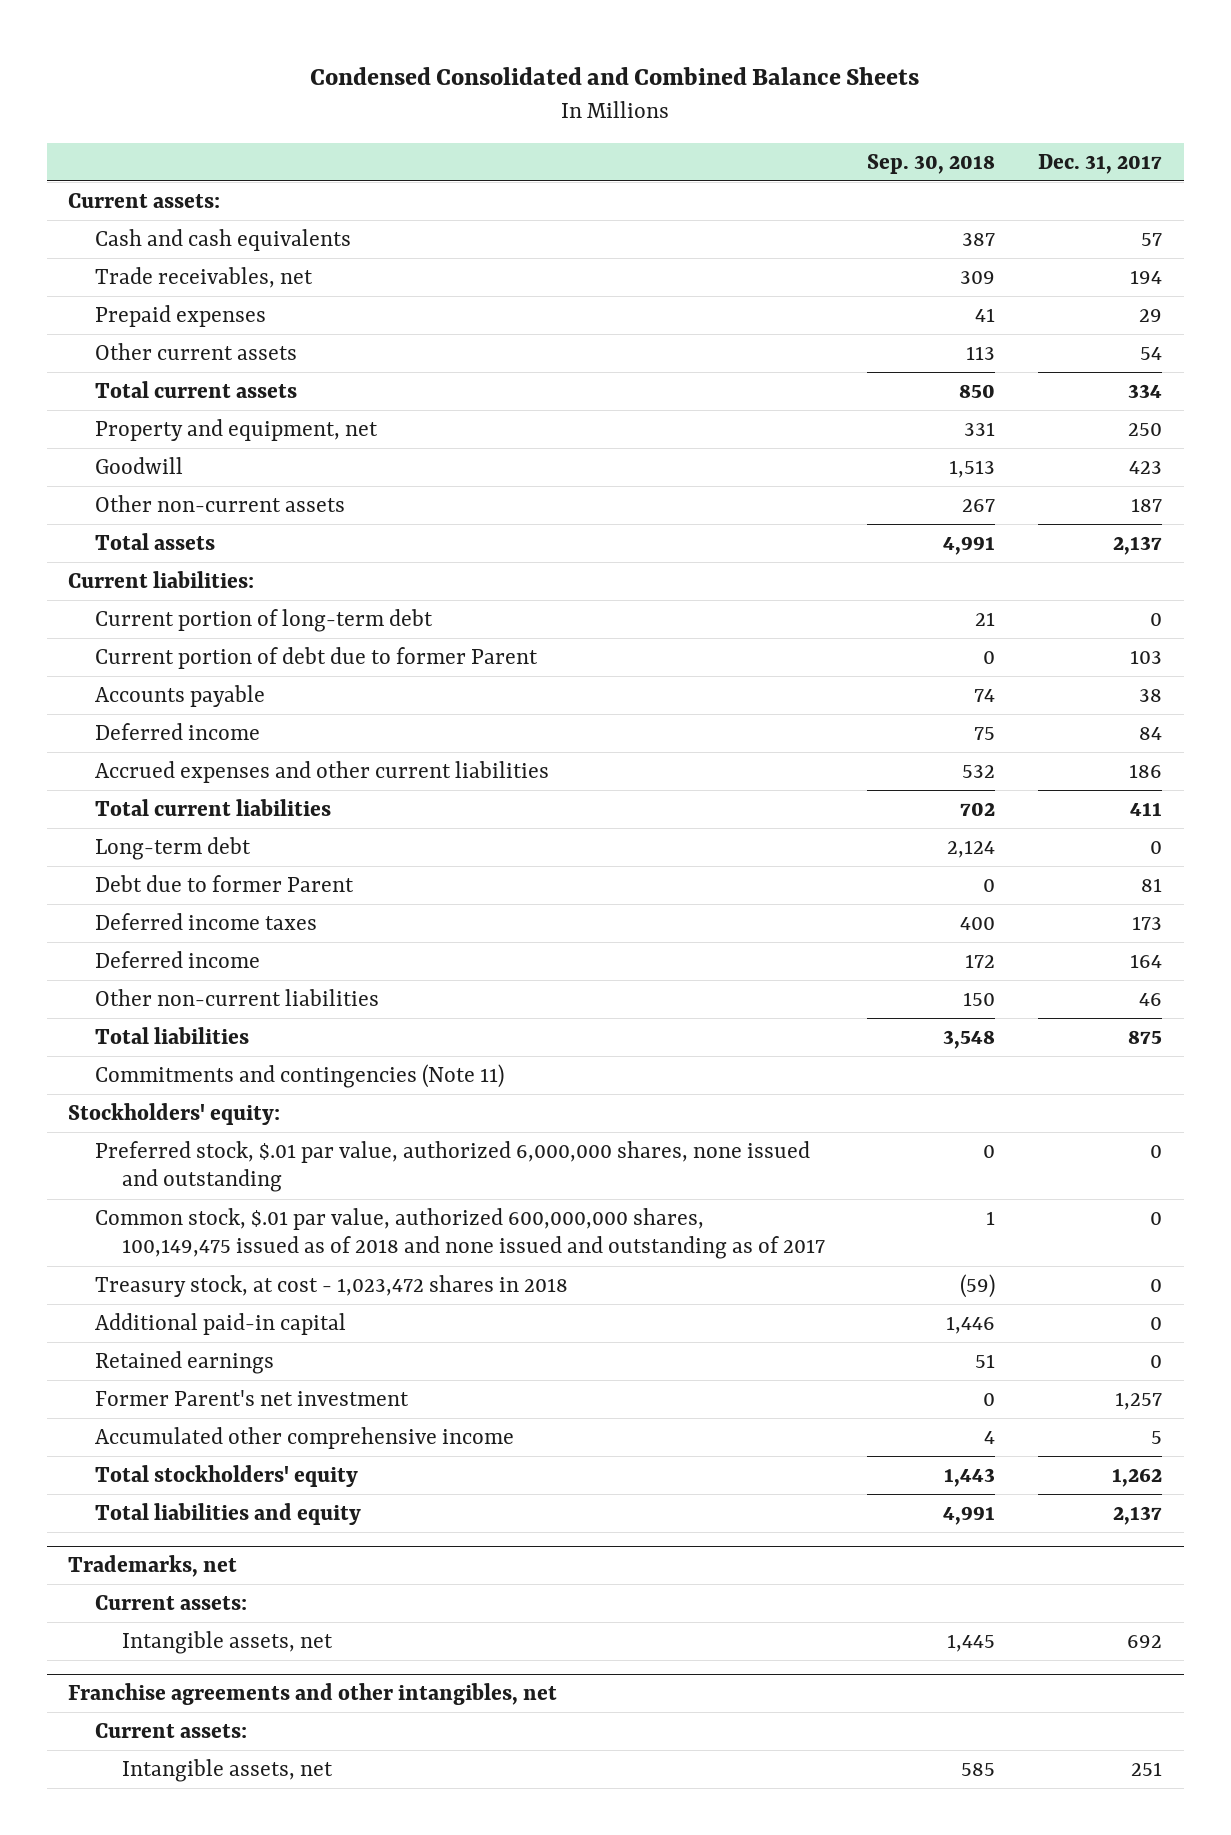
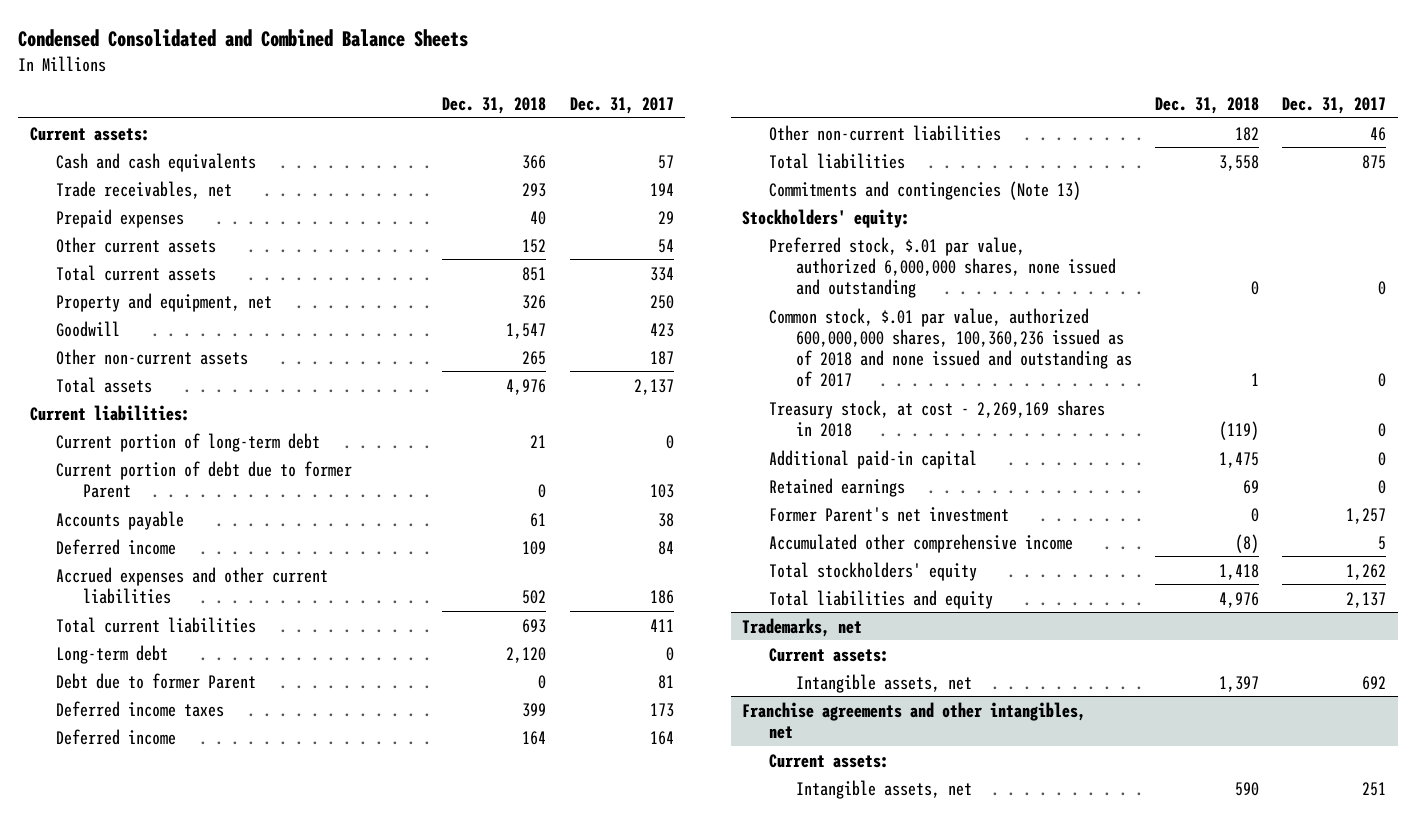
- | Sep. 30, 2018 | Dec. 31, 2017
+ | Dec. 31, 2018 | Dec. 31, 2017
- Commitments and contingencies (Note 11)
+ Commitments and contingencies (Note 13)
- Common stock, $.01 par value, authorized 600,000,000 shares, 100,149,475 issued as of 2018 and none issued and outstanding as of 2017 | 1 | 0
- Treasury stock, at cost - 1,023,472 shares in 2018 | (59) | 0
+ Common stock, $.01 par value, authorized 600,000,000 shares, 100,360,236 issued as of 2018 and none issued and outstanding as of 2017 | 1 | 0
+ Treasury stock, at cost - 2,269,169 shares in 2018 | (119) | 0

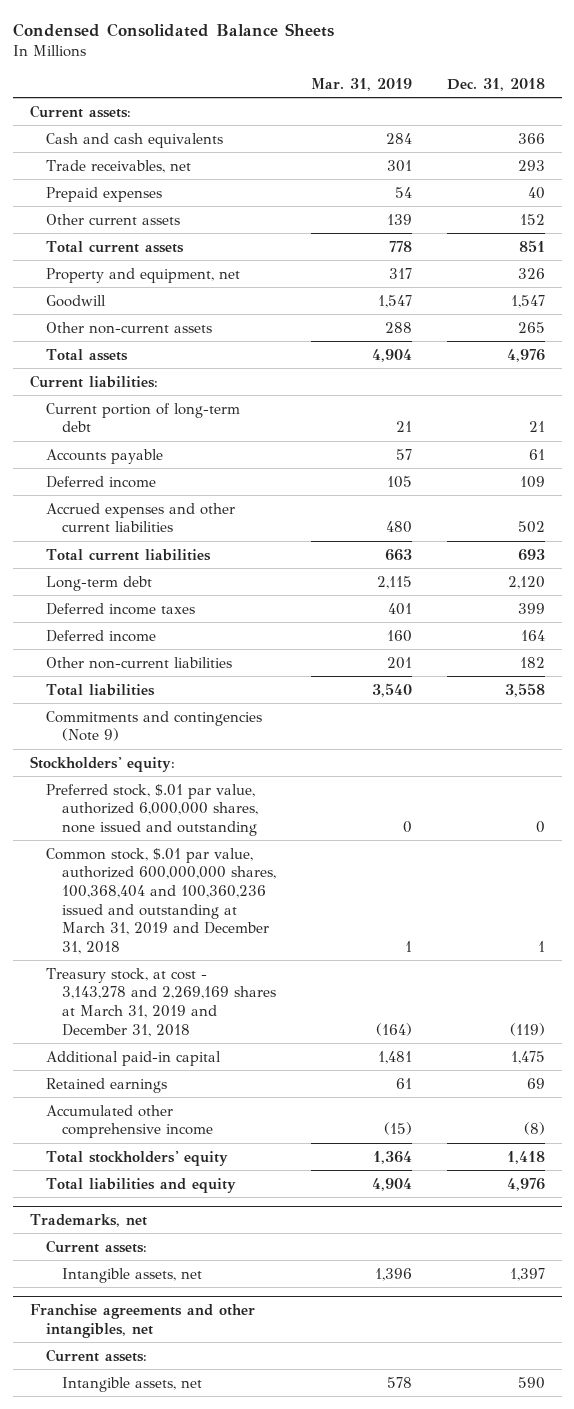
- Condensed Consolidated and Combined Balance Sheets
+ Condensed Consolidated Balance Sheets
- | Dec. 31, 2018 | Dec. 31, 2017
+ | Mar. 31, 2019 | Dec. 31, 2018
- Current portion of debt due to former Parent | 0 | 103
- Debt due to former Parent | 0 | 81
- Commitments and contingencies (Note 13)
+ Commitments and contingencies (Note 9)
- Common stock, $.01 par value, authorized 600,000,000 shares, 100,360,236 issued as of 2018 and none issued and outstanding as of 2017 | 1 | 0
- Treasury stock, at cost - 2,269,169 shares in 2018 | (119) | 0
+ Common stock, $.01 par value, authorized 600,000,000 shares, 100,368,404 and 100,360,236 issued and outstanding at March 31, 2019 and December 31, 2018 | 1 | 1
+ Treasury stock, at cost - 3,143,278 and 2,269,169 shares at March 31, 2019 and December 31, 2018 | (164) | (119)
- Former Parent's net investment | 0 | 1,257

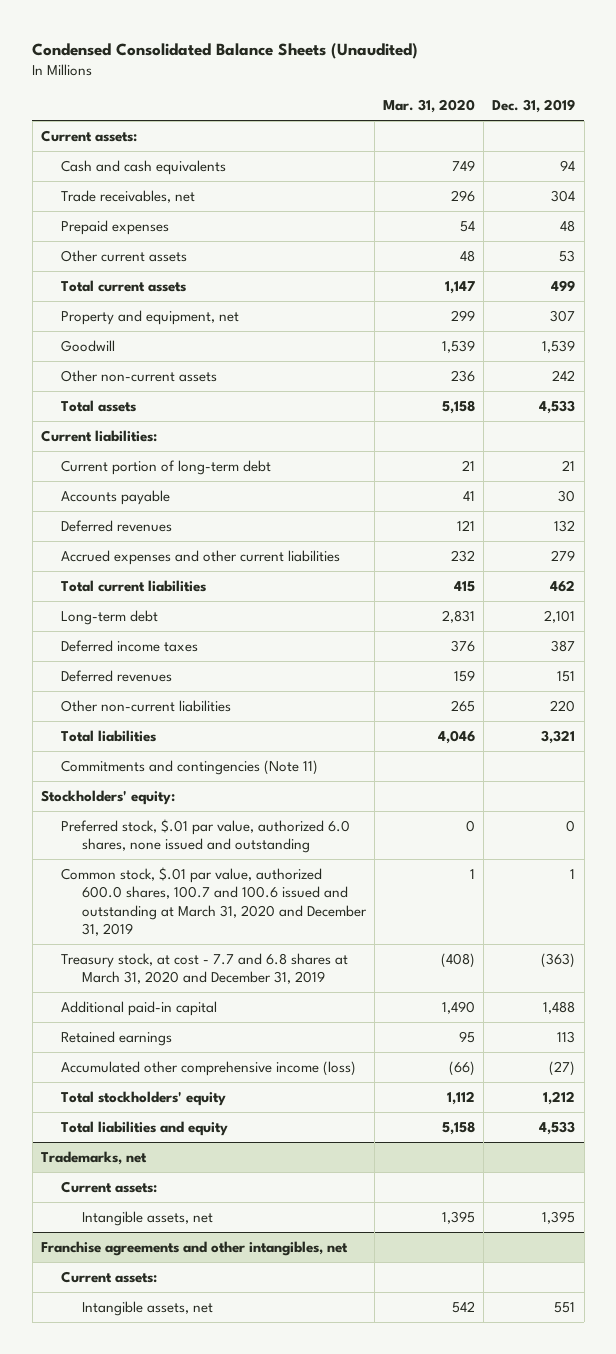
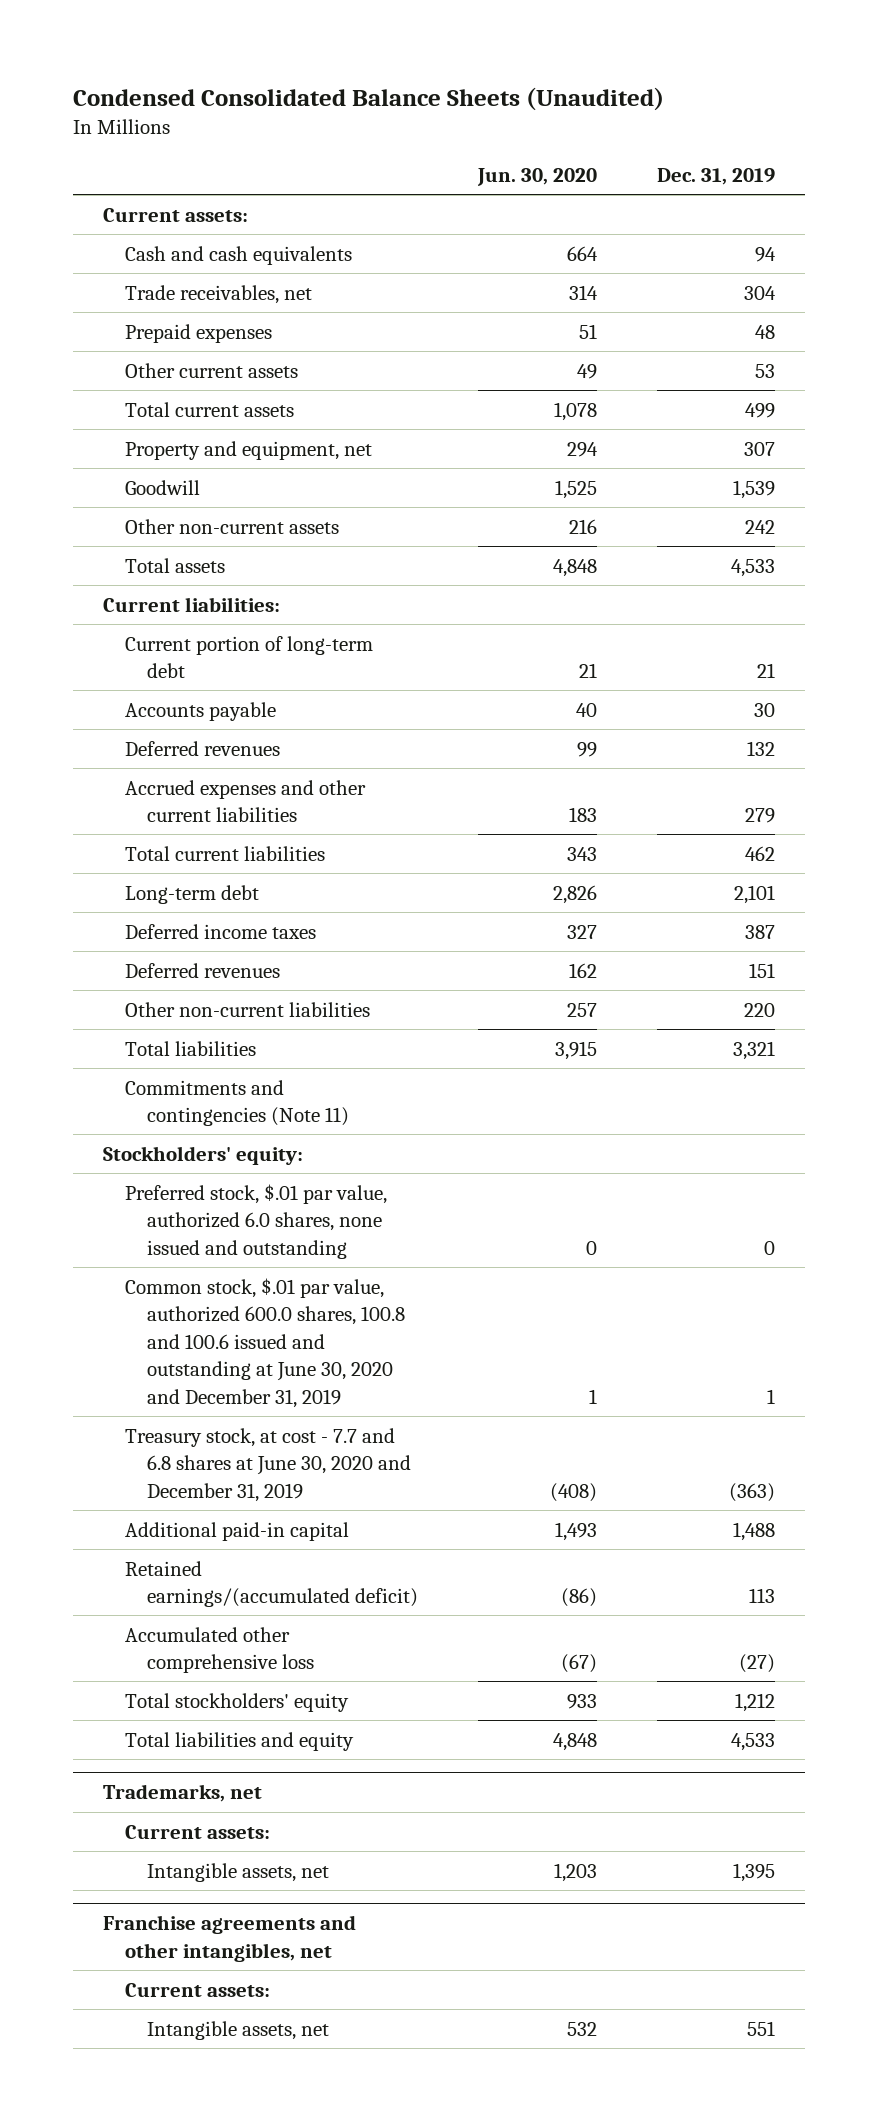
- | Mar. 31, 2020 | Dec. 31, 2019
+ | Jun. 30, 2020 | Dec. 31, 2019
- Common stock, $.01 par value, authorized 600.0 shares, 100.7 and 100.6 issued and outstanding at March 31, 2020 and December 31, 2019 | 1 | 1
- Treasury stock, at cost - 7.7 and 6.8 shares at March 31, 2020 and December 31, 2019 | (408) | (363)
+ Common stock, $.01 par value, authorized 600.0 shares, 100.8 and 100.6 issued and outstanding at June 30, 2020 and December 31, 2019 | 1 | 1
+ Treasury stock, at cost - 7.7 and 6.8 shares at June 30, 2020 and December 31, 2019 | (408) | (363)
- Retained earnings | 95 | 113
- Accumulated other comprehensive income (loss) | (66) | (27)
+ Retained earnings/(accumulated deficit) | (86) | 113
+ Accumulated other comprehensive loss | (67) | (27)

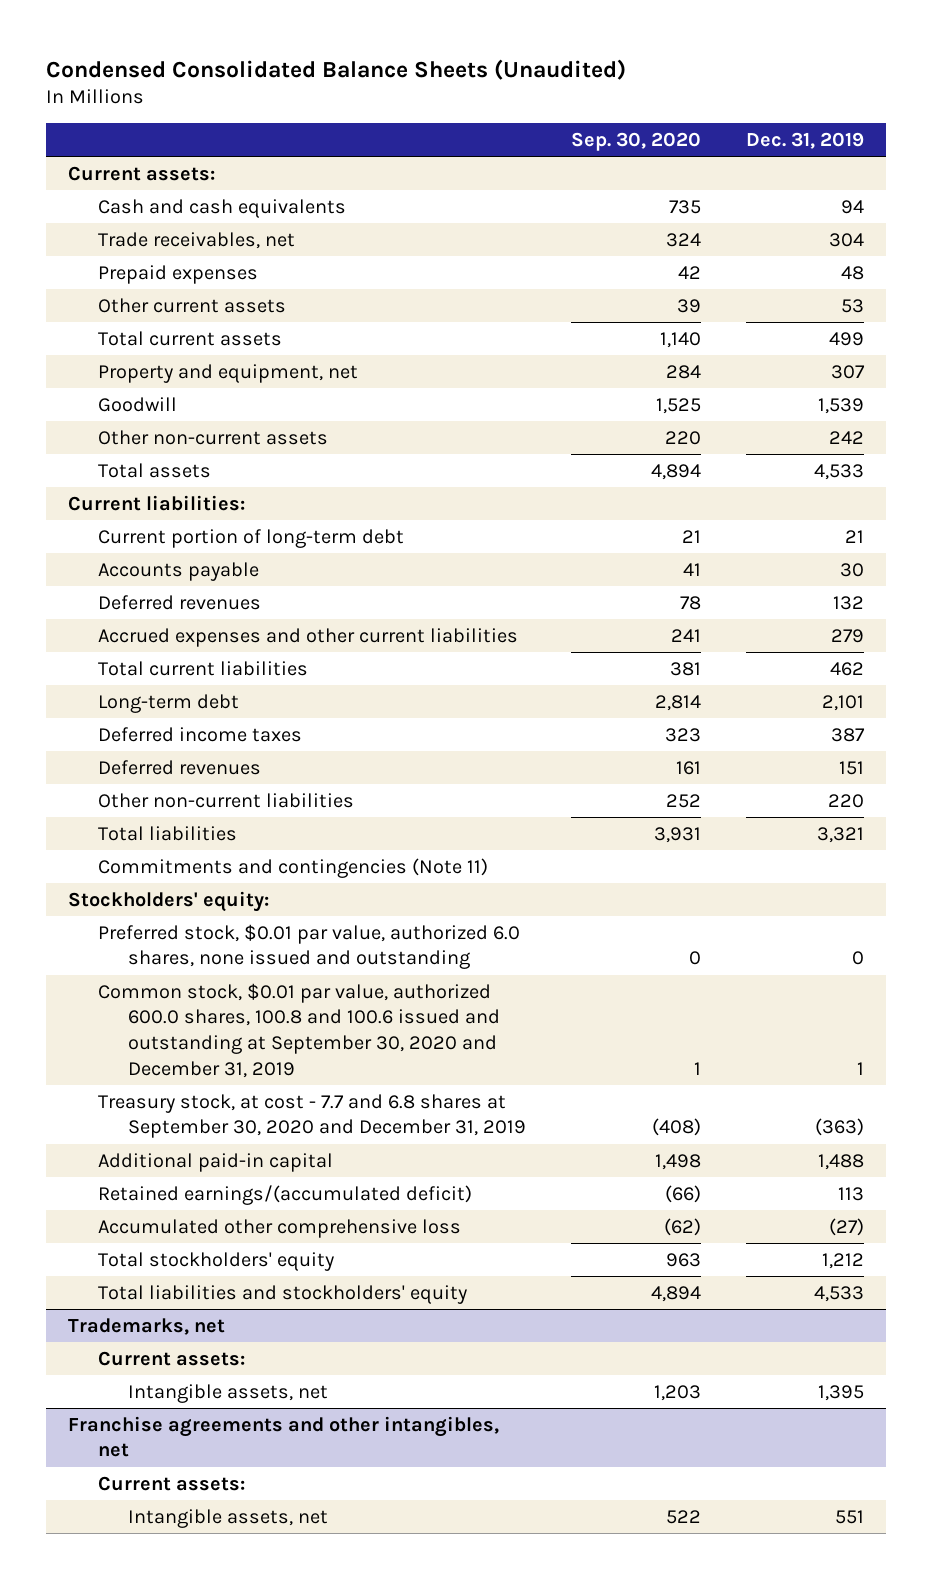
- | Jun. 30, 2020 | Dec. 31, 2019
+ | Sep. 30, 2020 | Dec. 31, 2019
- Preferred stock, $.01 par value, authorized 6.0 shares, none issued and outstanding | 0 | 0
- Common stock, $.01 par value, authorized 600.0 shares, 100.8 and 100.6 issued and outstanding at June 30, 2020 and December 31, 2019 | 1 | 1
- Treasury stock, at cost - 7.7 and 6.8 shares at June 30, 2020 and December 31, 2019 | (408) | (363)
+ Preferred stock, $0.01 par value, authorized 6.0 shares, none issued and outstanding | 0 | 0
+ Common stock, $0.01 par value, authorized 600.0 shares, 100.8 and 100.6 issued and outstanding at September 30, 2020 and December 31, 2019 | 1 | 1
+ Treasury stock, at cost - 7.7 and 6.8 shares at September 30, 2020 and December 31, 2019 | (408) | (363)
- Total liabilities and equity | 4,848 | 4,533
+ Total liabilities and stockholders' equity | 4,894 | 4,533

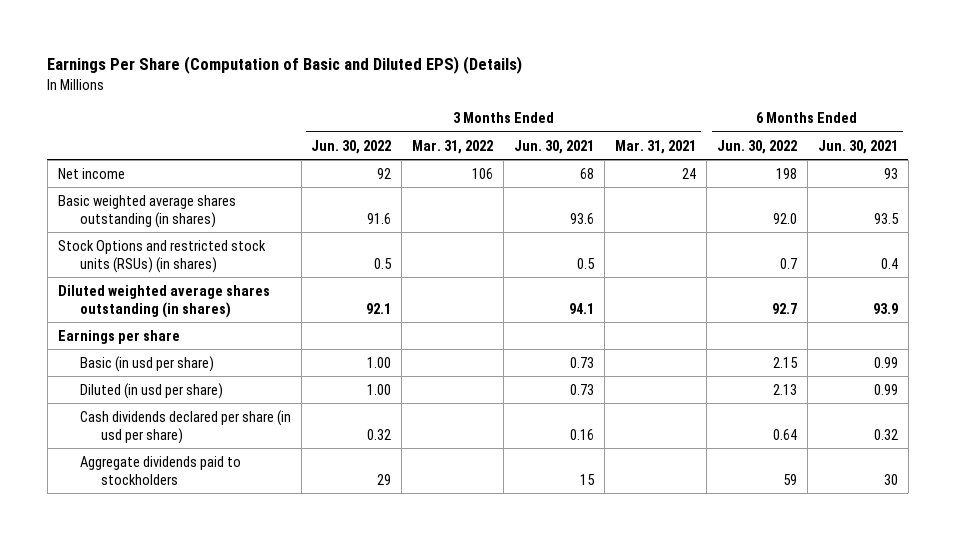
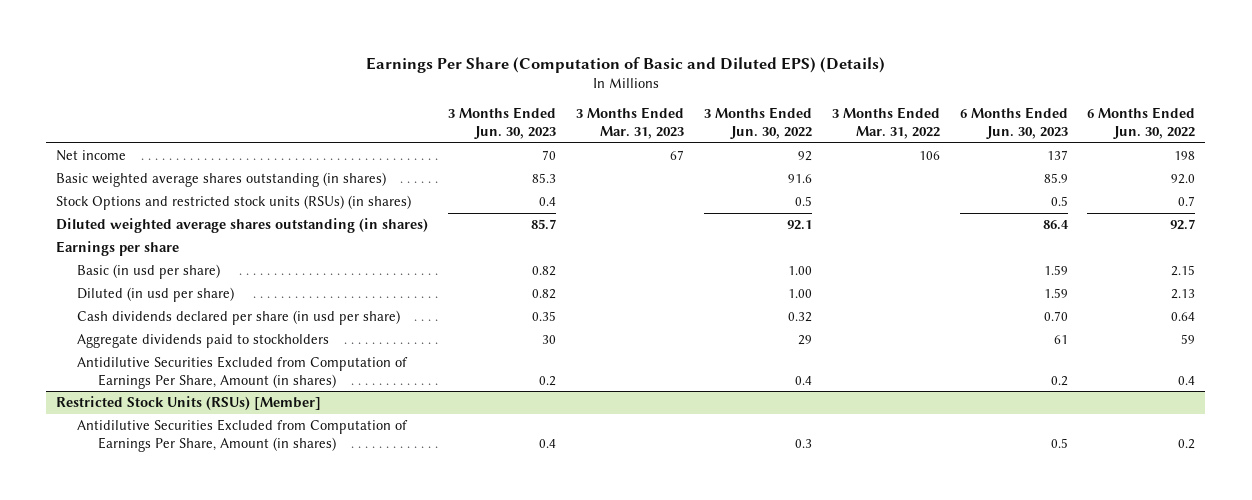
- | 3 Months Ended Jun. 30, 2022 | 3 Months Ended Mar. 31, 2022 | 3 Months Ended Jun. 30, 2021 | 3 Months Ended Mar. 31, 2021 | 6 Months Ended Jun. 30, 2022 | 6 Months Ended Jun. 30, 2021
+ | 3 Months Ended Jun. 30, 2023 | 3 Months Ended Mar. 31, 2023 | 3 Months Ended Jun. 30, 2022 | 3 Months Ended Mar. 31, 2022 | 6 Months Ended Jun. 30, 2023 | 6 Months Ended Jun. 30, 2022
+ Antidilutive Securities Excluded from Computation of Earnings Per Share, Amount (in shares) | 0.2 | | 0.4 | | 0.2 | 0.4
+ Restricted Stock Units (RSUs) [Member]
+ Antidilutive Securities Excluded from Computation of Earnings Per Share, Amount (in shares) | 0.4 | | 0.3 | | 0.5 | 0.2

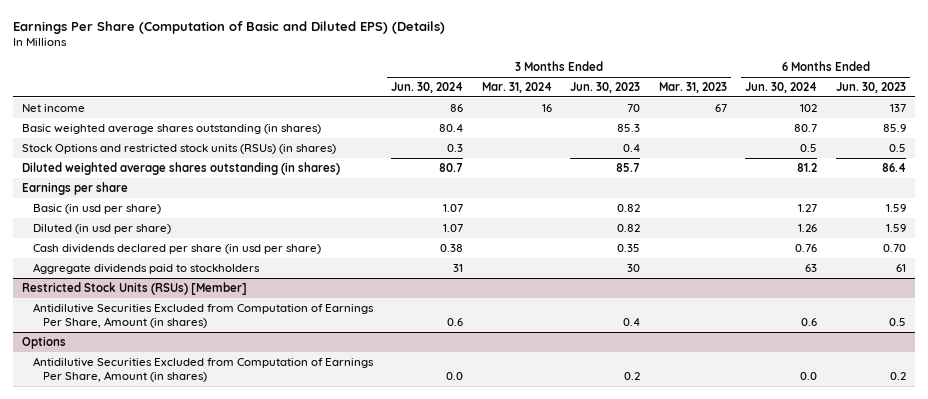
- | 3 Months Ended Jun. 30, 2023 | 3 Months Ended Mar. 31, 2023 | 3 Months Ended Jun. 30, 2022 | 3 Months Ended Mar. 31, 2022 | 6 Months Ended Jun. 30, 2023 | 6 Months Ended Jun. 30, 2022
+ | 3 Months Ended Jun. 30, 2024 | 3 Months Ended Mar. 31, 2024 | 3 Months Ended Jun. 30, 2023 | 3 Months Ended Mar. 31, 2023 | 6 Months Ended Jun. 30, 2024 | 6 Months Ended Jun. 30, 2023
- Antidilutive Securities Excluded from Computation of Earnings Per Share, Amount (in shares) | 0.2 | | 0.4 | | 0.2 | 0.4
+ Options
+ Antidilutive Securities Excluded from Computation of Earnings Per Share, Amount (in shares) | 0.0 | | 0.2 | | 0.0 | 0.2

